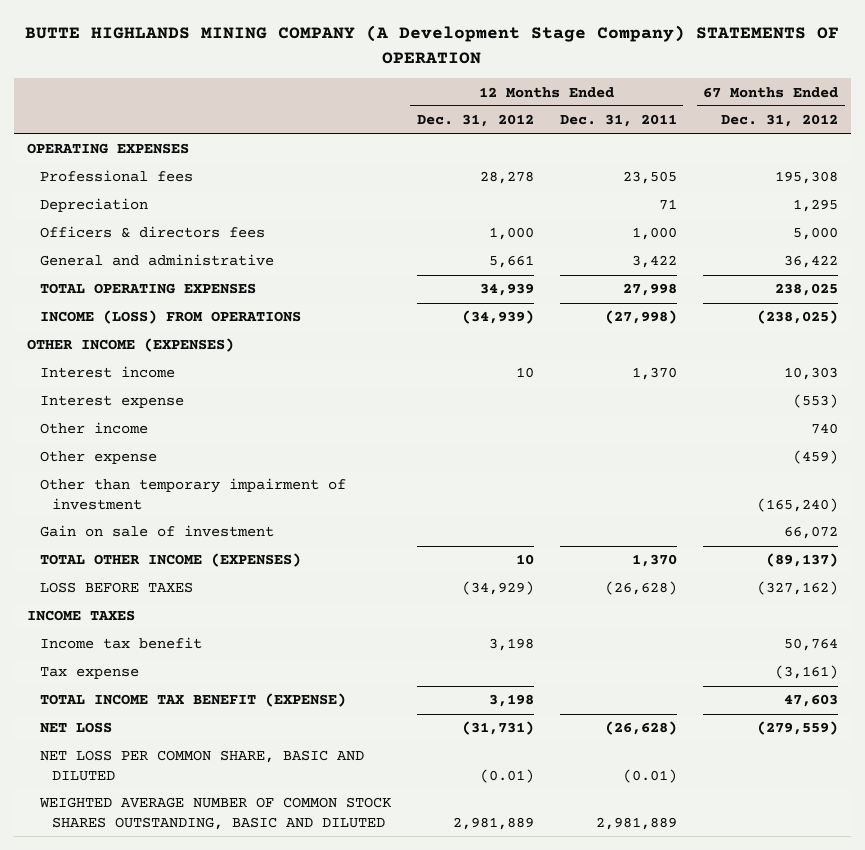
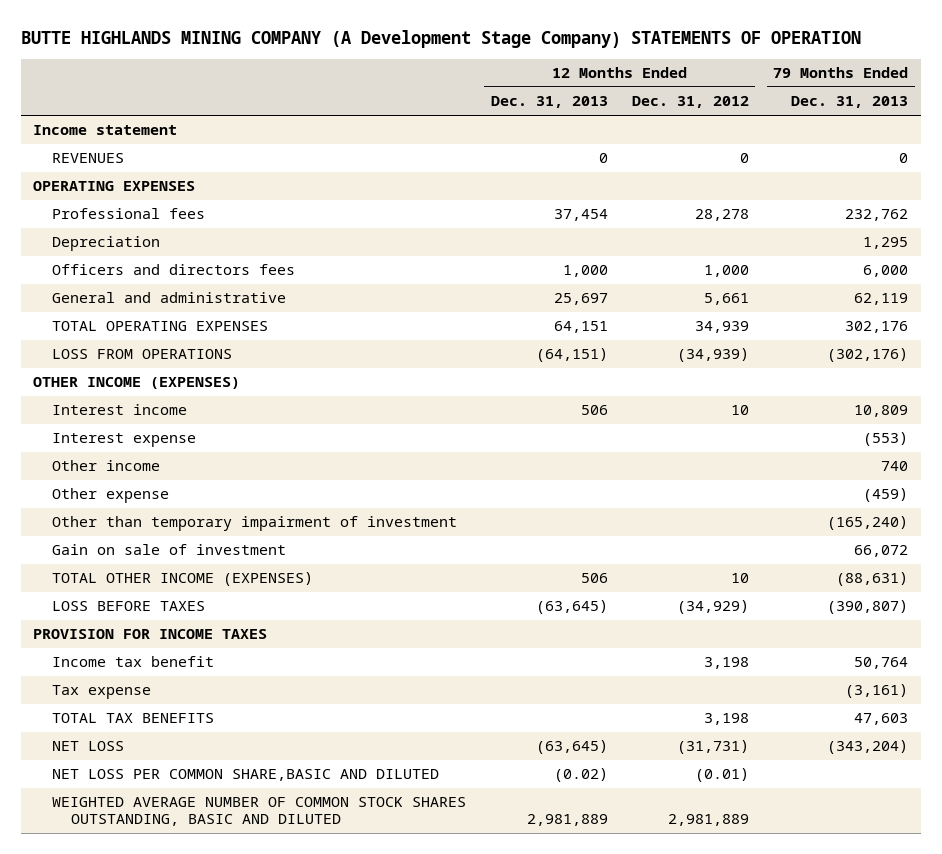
- | 12 Months Ended Dec. 31, 2012 | 12 Months Ended Dec. 31, 2011 | 67 Months Ended Dec. 31, 2012
+ | 12 Months Ended Dec. 31, 2013 | 12 Months Ended Dec. 31, 2012 | 79 Months Ended Dec. 31, 2013
+ Income statement
+ REVENUES | 0 | 0 | 0
- Officers & directors fees | 1,000 | 1,000 | 5,000
+ Officers and directors fees | 1,000 | 1,000 | 6,000
- INCOME (LOSS) FROM OPERATIONS | (34,939) | (27,998) | (238,025)
+ LOSS FROM OPERATIONS | (64,151) | (34,939) | (302,176)
- INCOME TAXES
+ PROVISION FOR INCOME TAXES
- TOTAL INCOME TAX BENEFIT (EXPENSE) | 3,198 | | 47,603
+ TOTAL TAX BENEFITS | | 3,198 | 47,603
- NET LOSS PER COMMON SHARE, BASIC AND DILUTED | (0.01) | (0.01) |
+ NET LOSS PER COMMON SHARE,BASIC AND DILUTED | (0.02) | (0.01) |

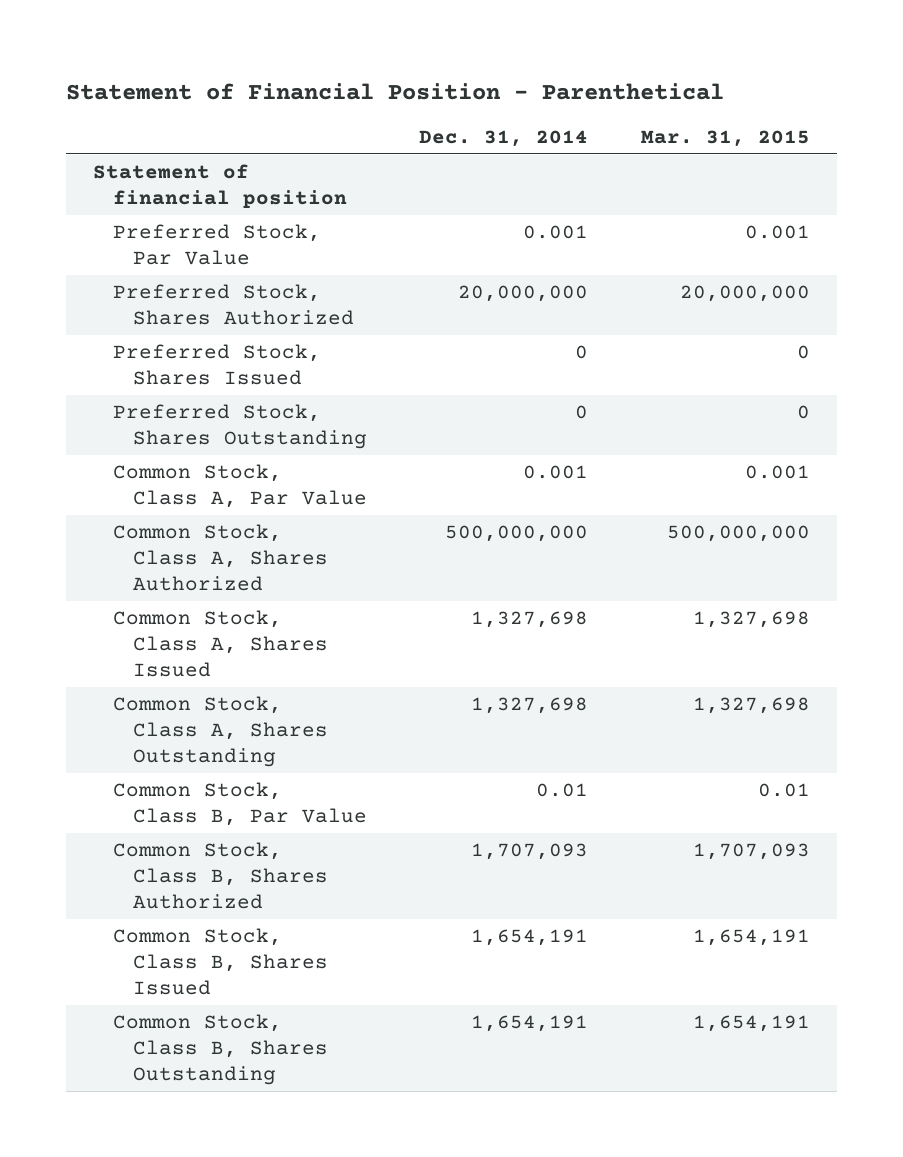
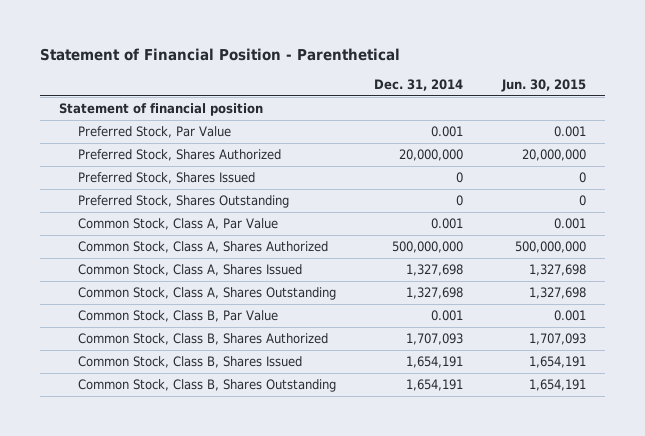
- | Dec. 31, 2014 | Mar. 31, 2015
+ | Dec. 31, 2014 | Jun. 30, 2015
- Common Stock, Class B, Par Value | 0.01 | 0.01
+ Common Stock, Class B, Par Value | 0.001 | 0.001

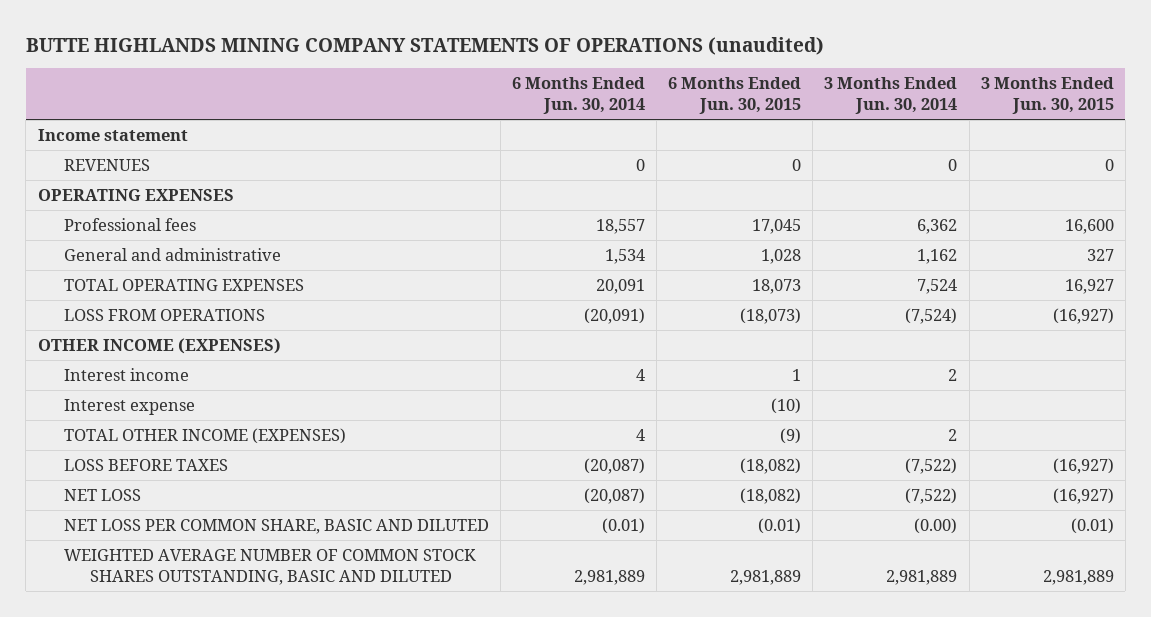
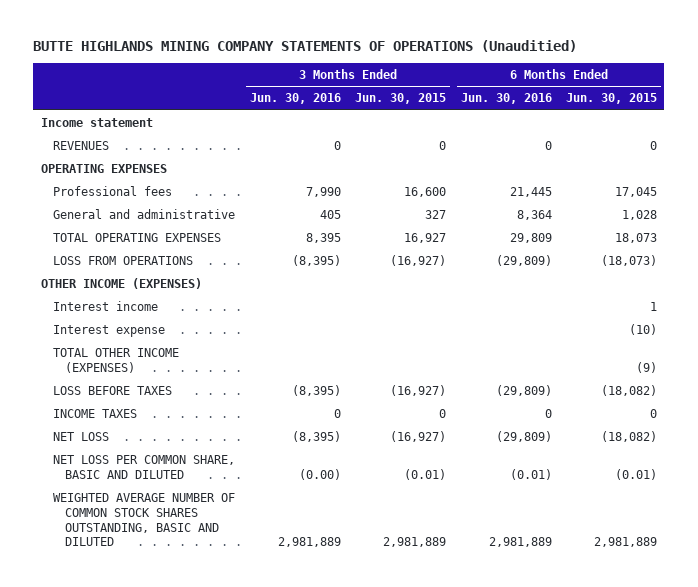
- BUTTE HIGHLANDS MINING COMPANY STATEMENTS OF OPERATIONS (unaudited)
+ BUTTE HIGHLANDS MINING COMPANY STATEMENTS OF OPERATIONS (Unauditied)
- | 6 Months Ended Jun. 30, 2014 | 6 Months Ended Jun. 30, 2015 | 3 Months Ended Jun. 30, 2014 | 3 Months Ended Jun. 30, 2015
+ | 3 Months Ended Jun. 30, 2016 | 3 Months Ended Jun. 30, 2015 | 6 Months Ended Jun. 30, 2016 | 6 Months Ended Jun. 30, 2015
+ INCOME TAXES | 0 | 0 | 0 | 0

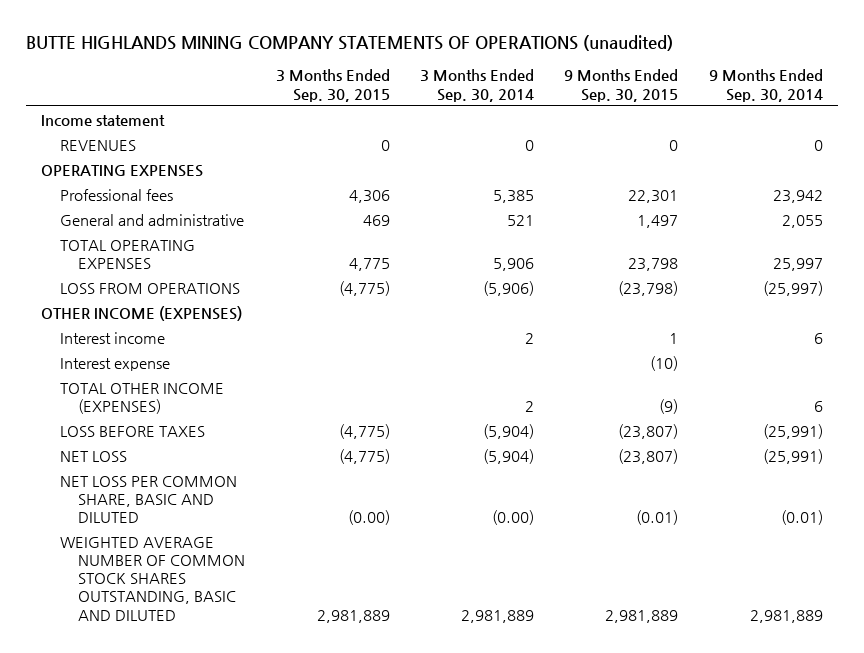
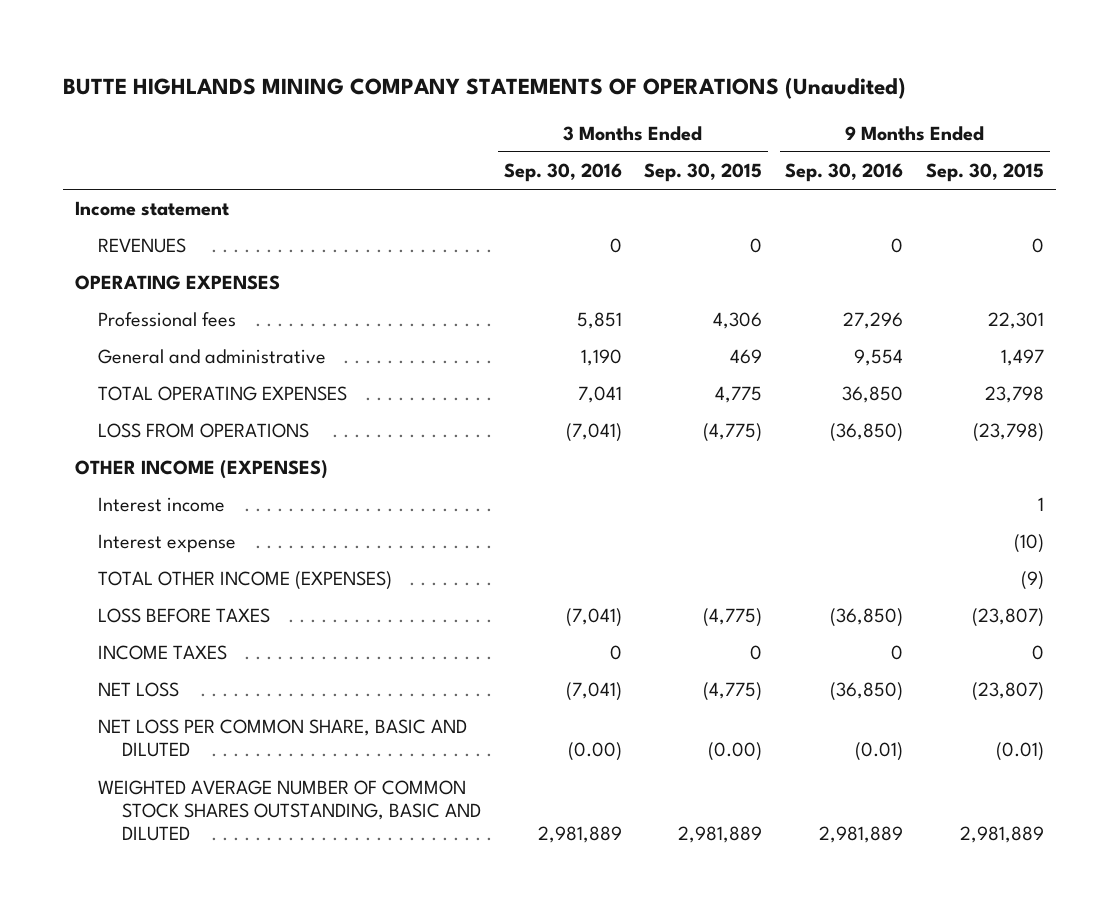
- BUTTE HIGHLANDS MINING COMPANY STATEMENTS OF OPERATIONS (unaudited)
+ BUTTE HIGHLANDS MINING COMPANY STATEMENTS OF OPERATIONS (Unaudited)
- | 3 Months Ended Sep. 30, 2015 | 3 Months Ended Sep. 30, 2014 | 9 Months Ended Sep. 30, 2015 | 9 Months Ended Sep. 30, 2014
+ | 3 Months Ended Sep. 30, 2016 | 3 Months Ended Sep. 30, 2015 | 9 Months Ended Sep. 30, 2016 | 9 Months Ended Sep. 30, 2015
+ INCOME TAXES | 0 | 0 | 0 | 0

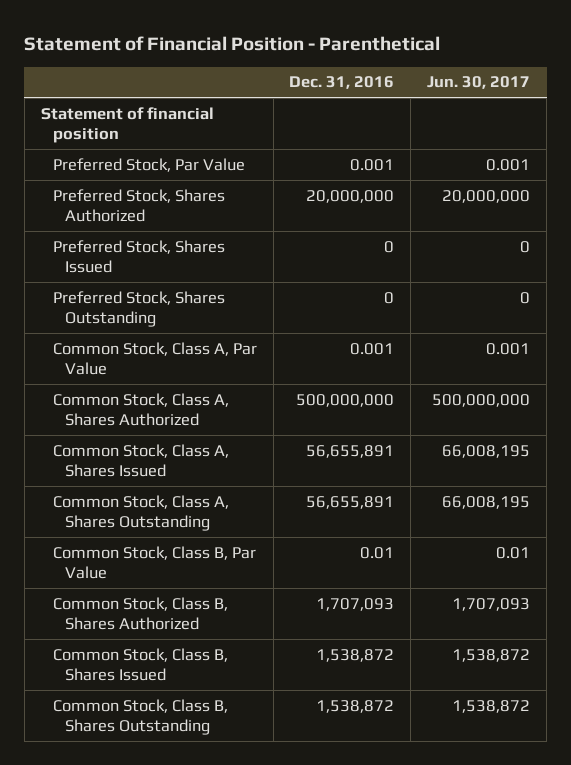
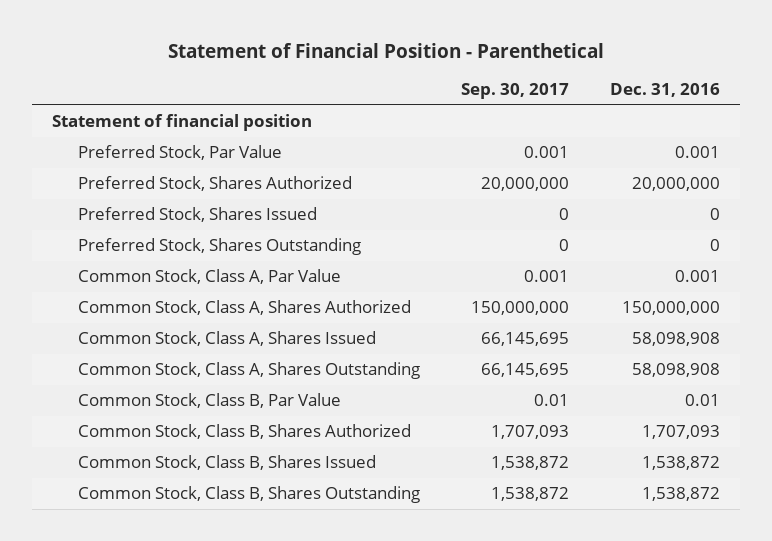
- | Dec. 31, 2016 | Jun. 30, 2017
+ | Sep. 30, 2017 | Dec. 31, 2016
- Common Stock, Class A, Shares Authorized | 500,000,000 | 500,000,000
- Common Stock, Class A, Shares Issued | 56,655,891 | 66,008,195
- Common Stock, Class A, Shares Outstanding | 56,655,891 | 66,008,195
+ Common Stock, Class A, Shares Authorized | 150,000,000 | 150,000,000
+ Common Stock, Class A, Shares Issued | 66,145,695 | 58,098,908
+ Common Stock, Class A, Shares Outstanding | 66,145,695 | 58,098,908

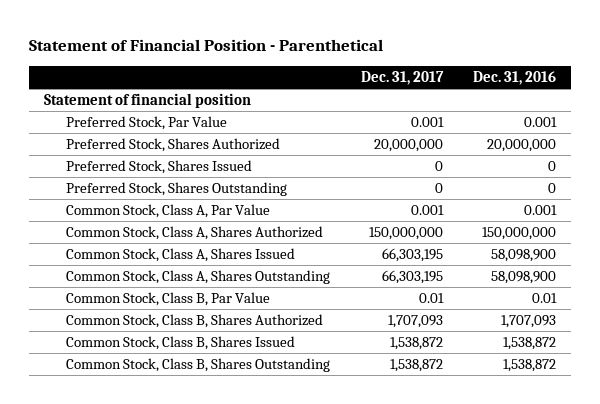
- | Sep. 30, 2017 | Dec. 31, 2016
+ | Dec. 31, 2017 | Dec. 31, 2016
- Common Stock, Class A, Shares Issued | 66,145,695 | 58,098,908
- Common Stock, Class A, Shares Outstanding | 66,145,695 | 58,098,908
+ Common Stock, Class A, Shares Issued | 66,303,195 | 58,098,900
+ Common Stock, Class A, Shares Outstanding | 66,303,195 | 58,098,900

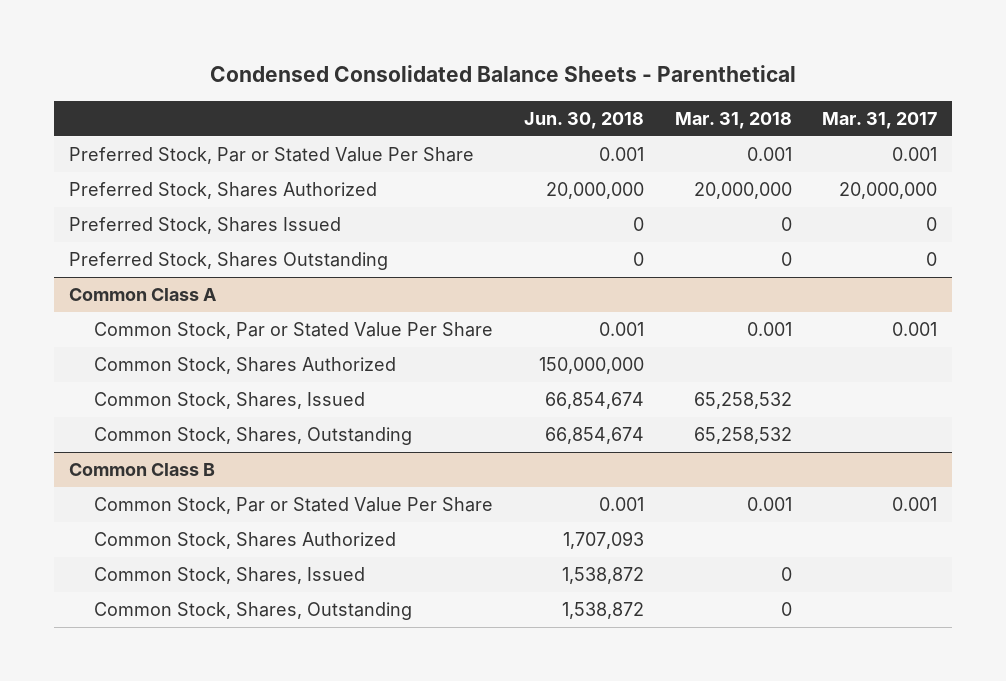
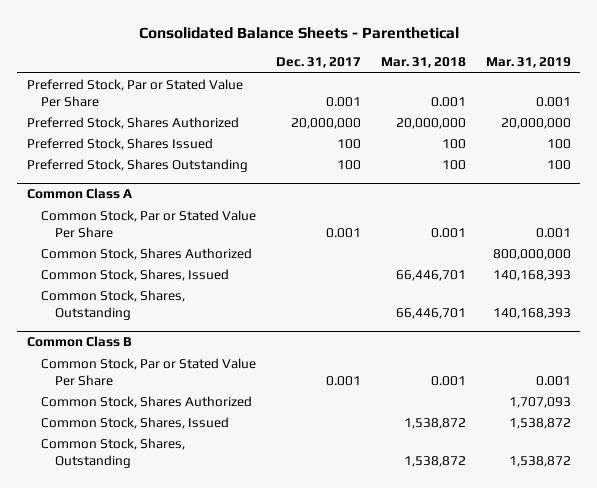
- Condensed Consolidated Balance Sheets - Parenthetical
+ Consolidated Balance Sheets - Parenthetical
- | Jun. 30, 2018 | Mar. 31, 2018 | Mar. 31, 2017
+ | Dec. 31, 2017 | Mar. 31, 2018 | Mar. 31, 2019
- Preferred Stock, Shares Issued | 0 | 0 | 0
- Preferred Stock, Shares Outstanding | 0 | 0 | 0
+ Preferred Stock, Shares Issued | 100 | 100 | 100
+ Preferred Stock, Shares Outstanding | 100 | 100 | 100
@ Common Class A
- Common Stock, Shares, Issued | 66,854,674 | 65,258,532 |
- Common Stock, Shares, Outstanding | 66,854,674 | 65,258,532 |
+ Common Stock, Shares, Issued | | 66,446,701 | 140,168,393
+ Common Stock, Shares, Outstanding | | 66,446,701 | 140,168,393
@ Common Class B
- Common Stock, Shares, Issued | 1,538,872 | 0 |
- Common Stock, Shares, Outstanding | 1,538,872 | 0 |
+ Common Stock, Shares, Issued | | 1,538,872 | 1,538,872
+ Common Stock, Shares, Outstanding | | 1,538,872 | 1,538,872

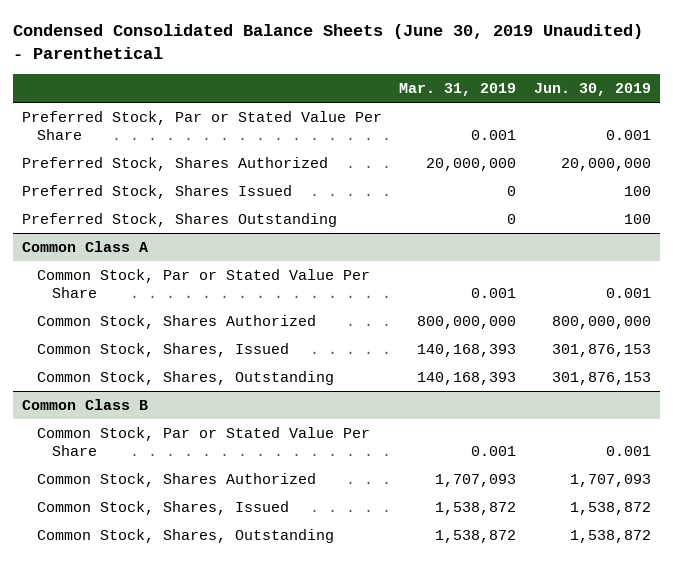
- Consolidated Balance Sheets - Parenthetical
+ Condensed Consolidated Balance Sheets (June 30, 2019 Unaudited) - Parenthetical
- | Dec. 31, 2017 | Mar. 31, 2018 | Mar. 31, 2019
+ | Mar. 31, 2019 | Jun. 30, 2019
- Preferred Stock, Shares Issued | 100 | 100 | 100
- Preferred Stock, Shares Outstanding | 100 | 100 | 100
+ Preferred Stock, Shares Issued | 0 | 100
+ Preferred Stock, Shares Outstanding | 0 | 100

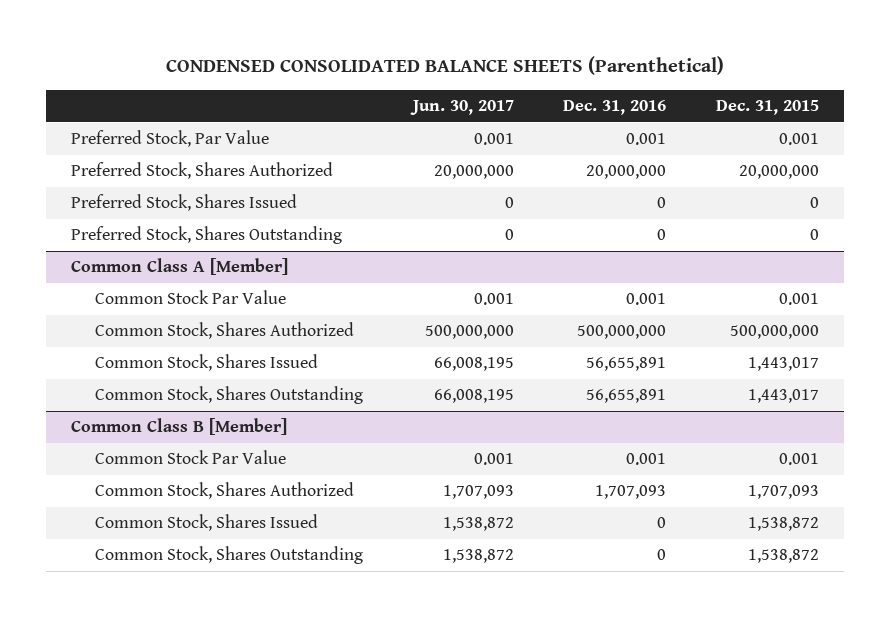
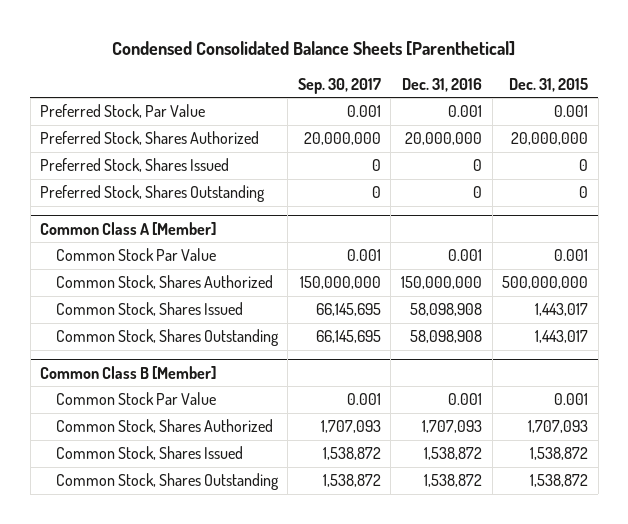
- CONDENSED CONSOLIDATED BALANCE SHEETS (Parenthetical)
+ Condensed Consolidated Balance Sheets [Parenthetical]
- | Jun. 30, 2017 | Dec. 31, 2016 | Dec. 31, 2015
+ | Sep. 30, 2017 | Dec. 31, 2016 | Dec. 31, 2015
@ Common Class A [Member]
- Common Stock, Shares Authorized | 500,000,000 | 500,000,000 | 500,000,000
- Common Stock, Shares Issued | 66,008,195 | 56,655,891 | 1,443,017
- Common Stock, Shares Outstanding | 66,008,195 | 56,655,891 | 1,443,017
+ Common Stock, Shares Authorized | 150,000,000 | 150,000,000 | 500,000,000
+ Common Stock, Shares Issued | 66,145,695 | 58,098,908 | 1,443,017
+ Common Stock, Shares Outstanding | 66,145,695 | 58,098,908 | 1,443,017
@ Common Class B [Member]
- Common Stock, Shares Issued | 1,538,872 | 0 | 1,538,872
- Common Stock, Shares Outstanding | 1,538,872 | 0 | 1,538,872
+ Common Stock, Shares Issued | 1,538,872 | 1,538,872 | 1,538,872
+ Common Stock, Shares Outstanding | 1,538,872 | 1,538,872 | 1,538,872

